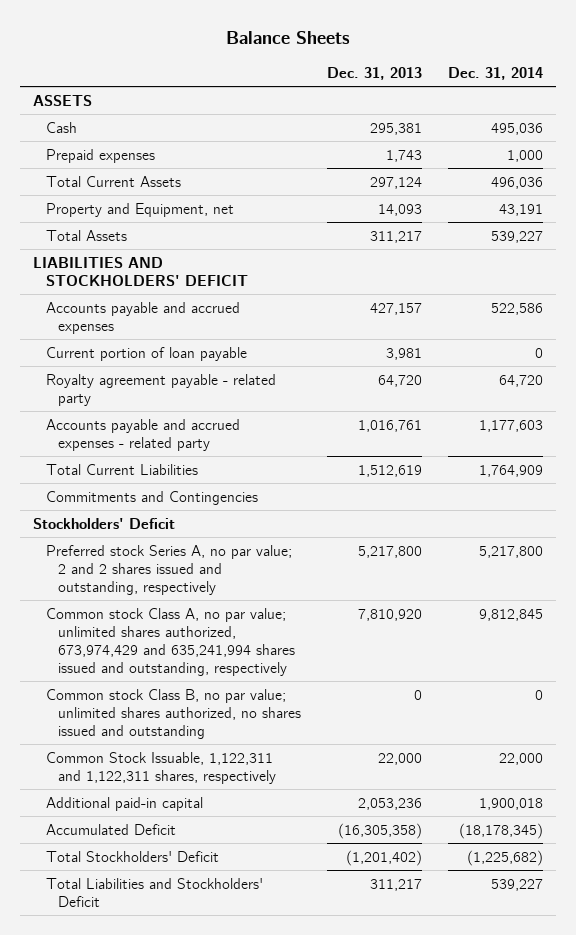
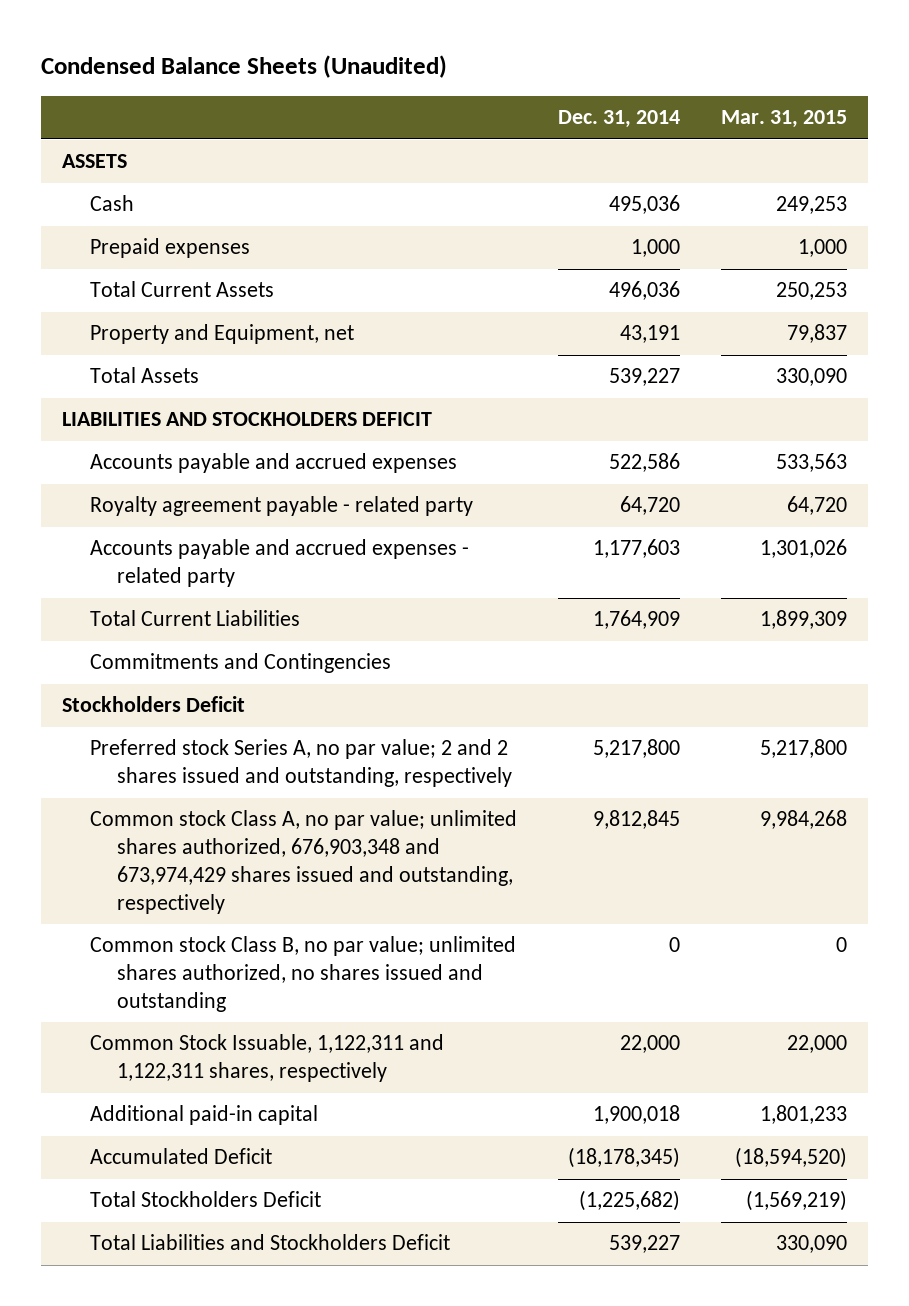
- Balance Sheets
+ Condensed Balance Sheets (Unaudited)
- | Dec. 31, 2013 | Dec. 31, 2014
+ | Dec. 31, 2014 | Mar. 31, 2015
- LIABILITIES AND STOCKHOLDERS' DEFICIT
+ LIABILITIES AND STOCKHOLDERS DEFICIT
- Current portion of loan payable | 3,981 | 0
- Stockholders' Deficit
+ Stockholders Deficit
- Common stock Class A, no par value; unlimited shares authorized, 673,974,429 and 635,241,994 shares issued and outstanding, respectively | 7,810,920 | 9,812,845
+ Common stock Class A, no par value; unlimited shares authorized, 676,903,348 and 673,974,429 shares issued and outstanding, respectively | 9,812,845 | 9,984,268
- Total Stockholders' Deficit | (1,201,402) | (1,225,682)
- Total Liabilities and Stockholders' Deficit | 311,217 | 539,227
+ Total Stockholders Deficit | (1,225,682) | (1,569,219)
+ Total Liabilities and Stockholders Deficit | 539,227 | 330,090

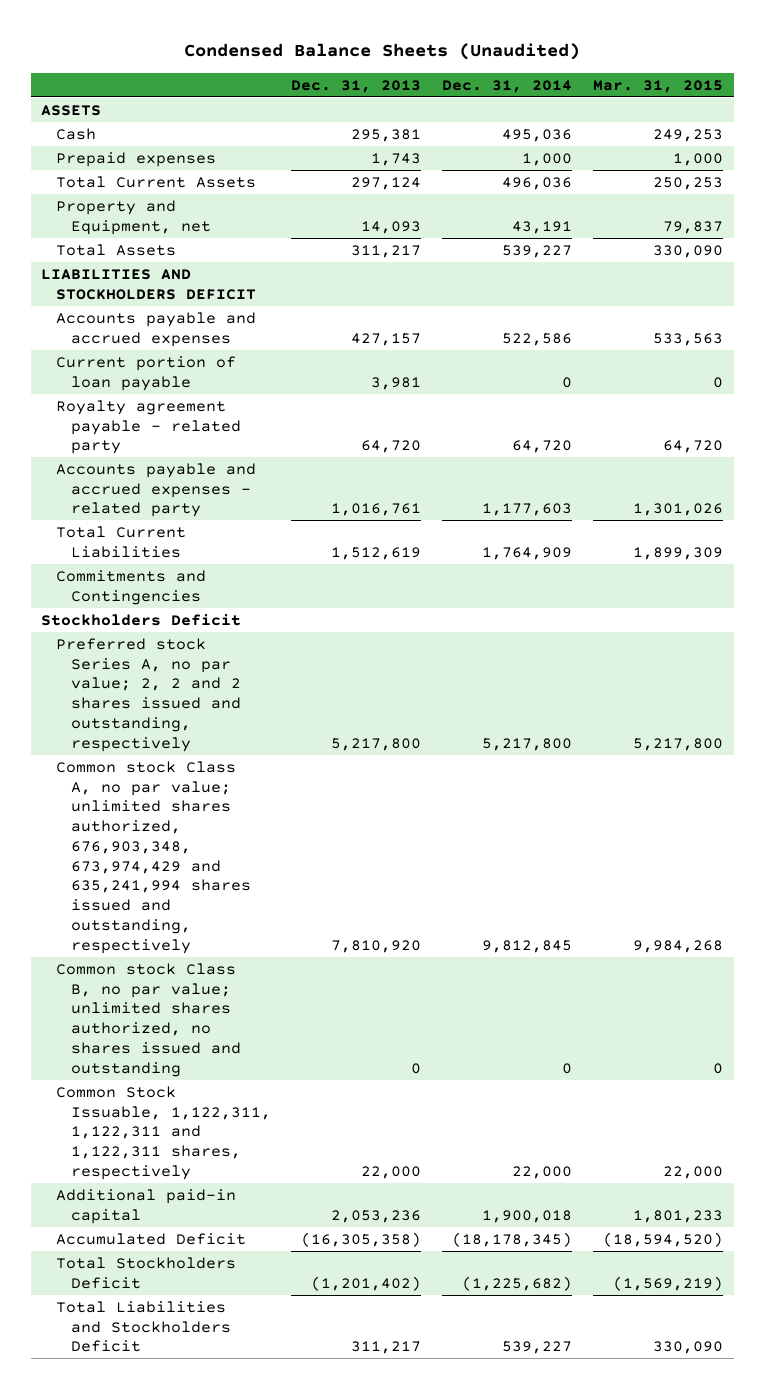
- | Dec. 31, 2014 | Mar. 31, 2015
+ | Dec. 31, 2013 | Dec. 31, 2014 | Mar. 31, 2015
+ Current portion of loan payable | 3,981 | 0 | 0
- Preferred stock Series A, no par value; 2 and 2 shares issued and outstanding, respectively | 5,217,800 | 5,217,800
- Common stock Class A, no par value; unlimited shares authorized, 676,903,348 and 673,974,429 shares issued and outstanding, respectively | 9,812,845 | 9,984,268
+ Preferred stock Series A, no par value; 2, 2 and 2 shares issued and outstanding, respectively | 5,217,800 | 5,217,800 | 5,217,800
+ Common stock Class A, no par value; unlimited shares authorized, 676,903,348, 673,974,429 and 635,241,994 shares issued and outstanding, respectively | 7,810,920 | 9,812,845 | 9,984,268
- Common Stock Issuable, 1,122,311 and 1,122,311 shares, respectively | 22,000 | 22,000
+ Common Stock Issuable, 1,122,311, 1,122,311 and 1,122,311 shares, respectively | 22,000 | 22,000 | 22,000

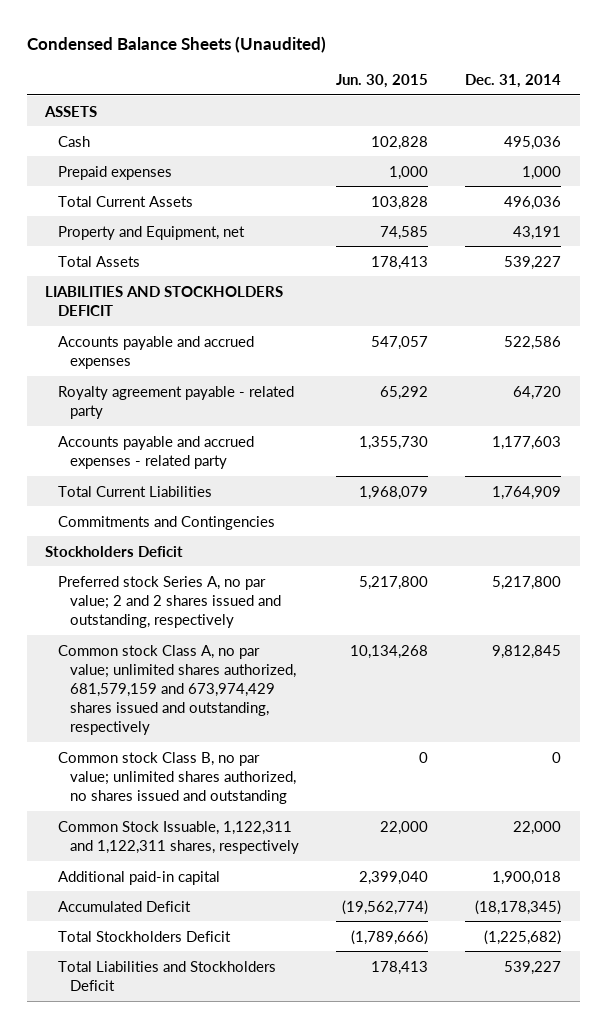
- | Dec. 31, 2013 | Dec. 31, 2014 | Mar. 31, 2015
+ | Jun. 30, 2015 | Dec. 31, 2014
- Current portion of loan payable | 3,981 | 0 | 0
- Preferred stock Series A, no par value; 2, 2 and 2 shares issued and outstanding, respectively | 5,217,800 | 5,217,800 | 5,217,800
- Common stock Class A, no par value; unlimited shares authorized, 676,903,348, 673,974,429 and 635,241,994 shares issued and outstanding, respectively | 7,810,920 | 9,812,845 | 9,984,268
+ Preferred stock Series A, no par value; 2 and 2 shares issued and outstanding, respectively | 5,217,800 | 5,217,800
+ Common stock Class A, no par value; unlimited shares authorized, 681,579,159 and 673,974,429 shares issued and outstanding, respectively | 10,134,268 | 9,812,845
- Common Stock Issuable, 1,122,311, 1,122,311 and 1,122,311 shares, respectively | 22,000 | 22,000 | 22,000
+ Common Stock Issuable, 1,122,311 and 1,122,311 shares, respectively | 22,000 | 22,000

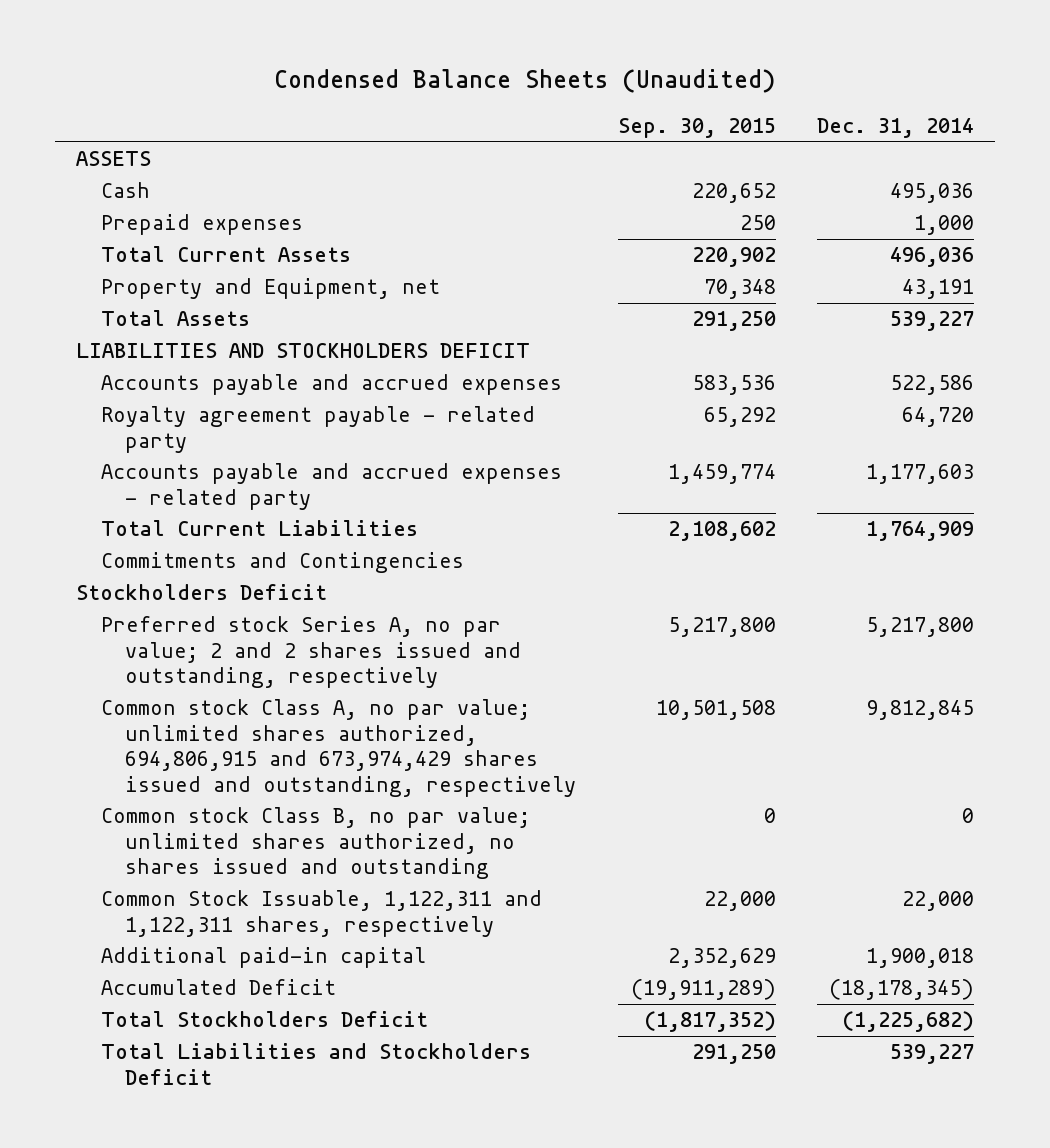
- | Jun. 30, 2015 | Dec. 31, 2014
+ | Sep. 30, 2015 | Dec. 31, 2014
- Common stock Class A, no par value; unlimited shares authorized, 681,579,159 and 673,974,429 shares issued and outstanding, respectively | 10,134,268 | 9,812,845
+ Common stock Class A, no par value; unlimited shares authorized, 694,806,915 and 673,974,429 shares issued and outstanding, respectively | 10,501,508 | 9,812,845

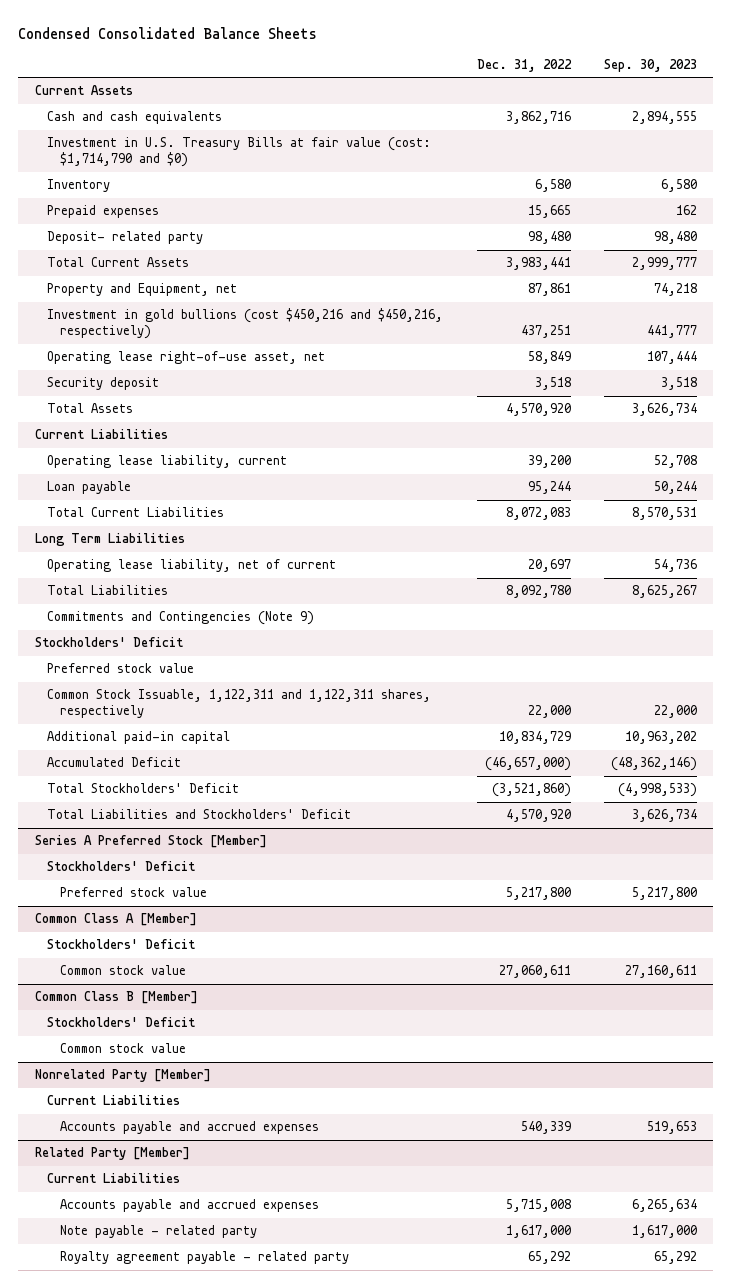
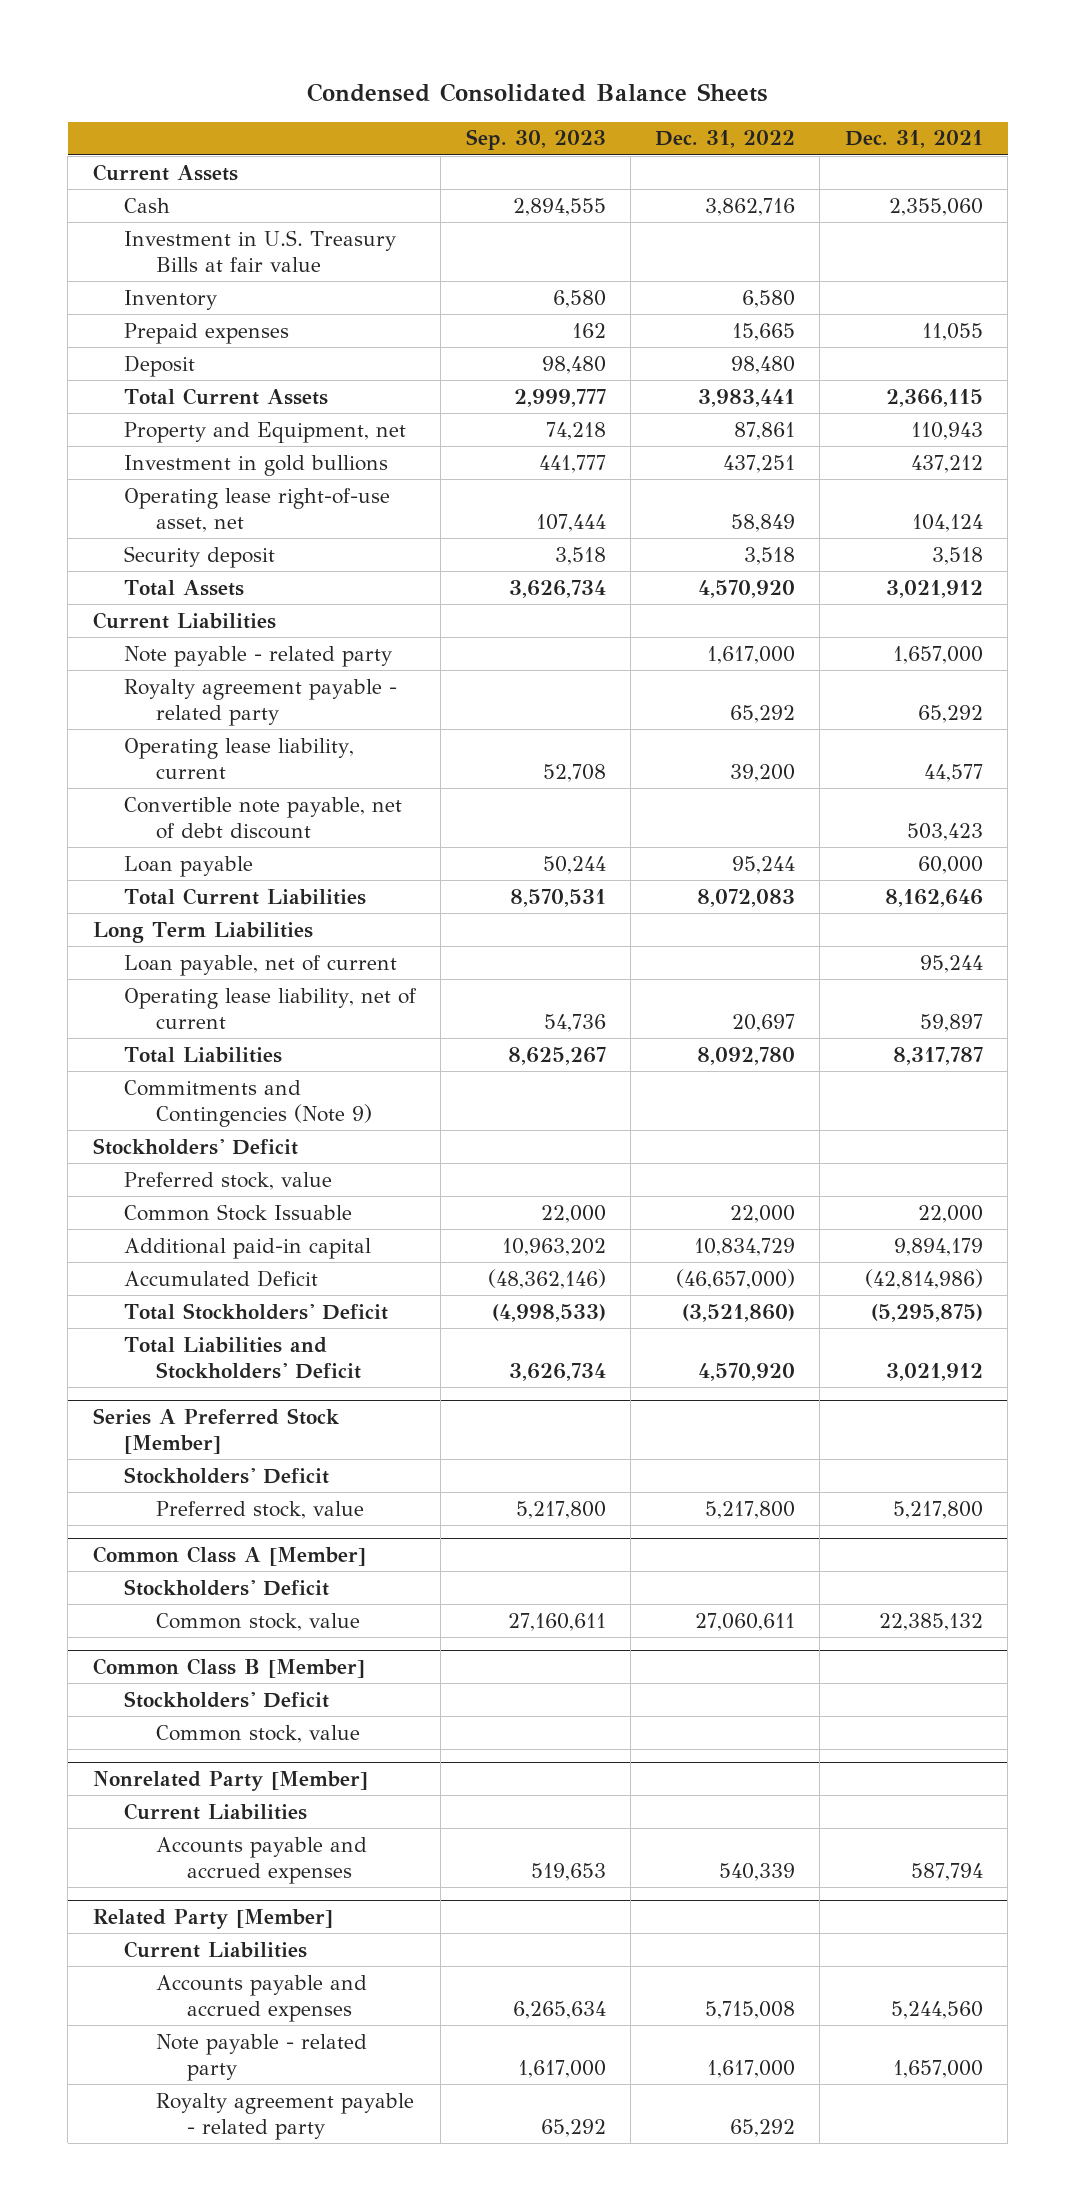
- | Dec. 31, 2022 | Sep. 30, 2023
+ | Sep. 30, 2023 | Dec. 31, 2022 | Dec. 31, 2021
- Cash and cash equivalents | 3,862,716 | 2,894,555
- Investment in U.S. Treasury Bills at fair value (cost: $1,714,790 and $0)
+ Cash | 2,894,555 | 3,862,716 | 2,355,060
+ Investment in U.S. Treasury Bills at fair value
- Deposit- related party | 98,480 | 98,480
+ Deposit | 98,480 | 98,480 |
- Investment in gold bullions (cost $450,216 and $450,216, respectively) | 437,251 | 441,777
+ Investment in gold bullions | 441,777 | 437,251 | 437,212
+ Note payable - related party | | 1,617,000 | 1,657,000
+ Royalty agreement payable - related party | | 65,292 | 65,292
+ Convertible note payable, net of debt discount | | | 503,423
+ Loan payable, net of current | | | 95,244
- Preferred stock value
- Common Stock Issuable, 1,122,311 and 1,122,311 shares, respectively | 22,000 | 22,000
+ Preferred stock, value
+ Common Stock Issuable | 22,000 | 22,000 | 22,000
@ Series A Preferred Stock [Member]
- Preferred stock value | 5,217,800 | 5,217,800
+ Preferred stock, value | 5,217,800 | 5,217,800 | 5,217,800
@ Common Class A [Member]
- Common stock value | 27,060,611 | 27,160,611
+ Common stock, value | 27,160,611 | 27,060,611 | 22,385,132
@ Common Class B [Member]
- Common stock value
+ Common stock, value

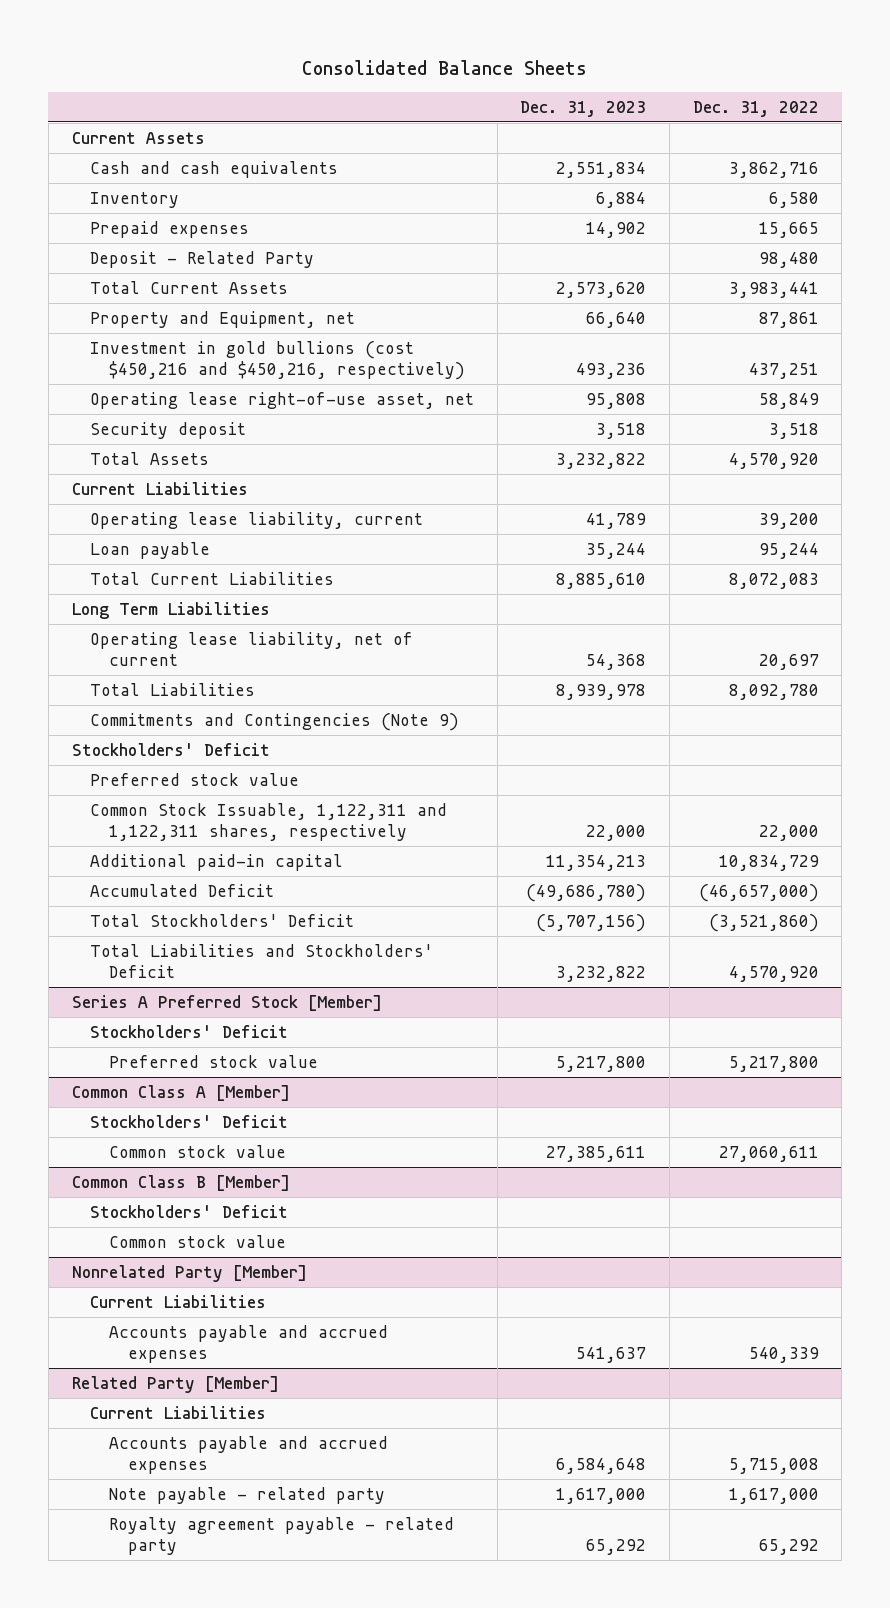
- Condensed Consolidated Balance Sheets
+ Consolidated Balance Sheets
- | Sep. 30, 2023 | Dec. 31, 2022 | Dec. 31, 2021
+ | Dec. 31, 2023 | Dec. 31, 2022
- Cash | 2,894,555 | 3,862,716 | 2,355,060
- Investment in U.S. Treasury Bills at fair value
+ Cash and cash equivalents | 2,551,834 | 3,862,716
- Deposit | 98,480 | 98,480 |
+ Deposit - Related Party | | 98,480
- Investment in gold bullions | 441,777 | 437,251 | 437,212
+ Investment in gold bullions (cost $450,216 and $450,216, respectively) | 493,236 | 437,251
- Note payable - related party | | 1,617,000 | 1,657,000
- Royalty agreement payable - related party | | 65,292 | 65,292
- Convertible note payable, net of debt discount | | | 503,423
- Loan payable, net of current | | | 95,244
- Preferred stock, value
- Common Stock Issuable | 22,000 | 22,000 | 22,000
+ Preferred stock value
+ Common Stock Issuable, 1,122,311 and 1,122,311 shares, respectively | 22,000 | 22,000
@ Series A Preferred Stock [Member]
- Preferred stock, value | 5,217,800 | 5,217,800 | 5,217,800
+ Preferred stock value | 5,217,800 | 5,217,800
@ Common Class A [Member]
- Common stock, value | 27,160,611 | 27,060,611 | 22,385,132
+ Common stock value | 27,385,611 | 27,060,611
@ Common Class B [Member]
- Common stock, value
+ Common stock value

